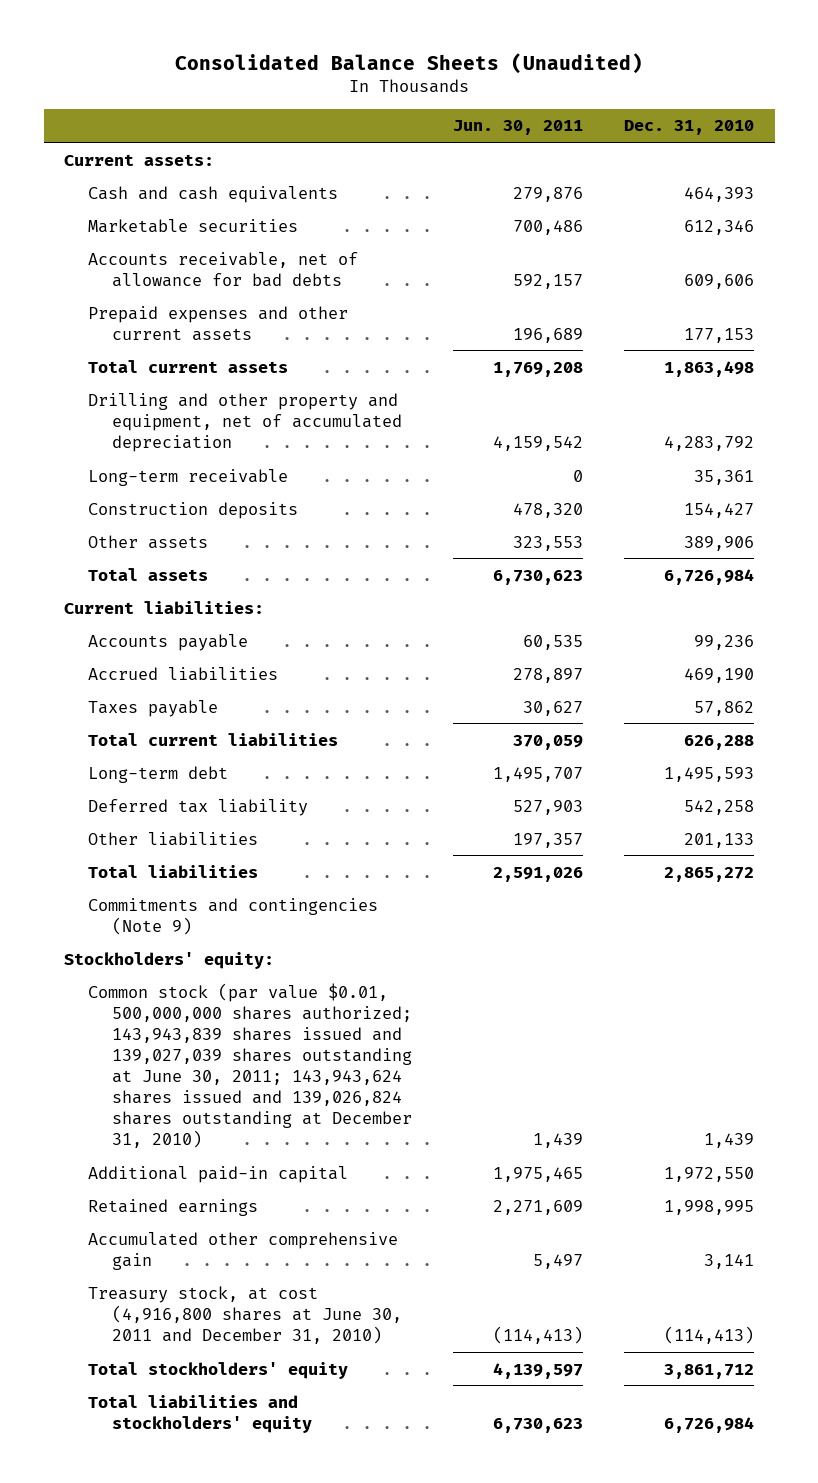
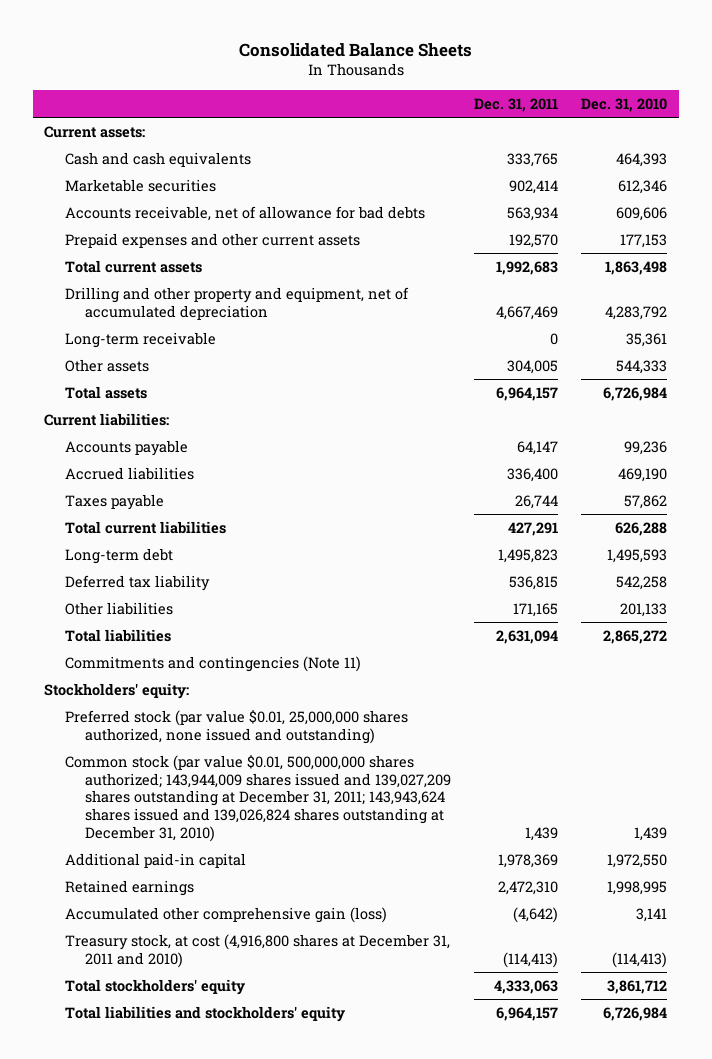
- Consolidated Balance Sheets (Unaudited)
+ Consolidated Balance Sheets
- | Jun. 30, 2011 | Dec. 31, 2010
+ | Dec. 31, 2011 | Dec. 31, 2010
- Construction deposits | 478,320 | 154,427
- Other assets | 323,553 | 389,906
+ Other assets | 304,005 | 544,333
- Commitments and contingencies (Note 9)
+ Commitments and contingencies (Note 11)
- Common stock (par value $0.01, 500,000,000 shares authorized; 143,943,839 shares issued and 139,027,039 shares outstanding at June 30, 2011; 143,943,624 shares issued and 139,026,824 shares outstanding at December 31, 2010) | 1,439 | 1,439
+ Preferred stock (par value $0.01, 25,000,000 shares authorized, none issued and outstanding)
+ Common stock (par value $0.01, 500,000,000 shares authorized; 143,944,009 shares issued and 139,027,209 shares outstanding at December 31, 2011; 143,943,624 shares issued and 139,026,824 shares outstanding at December 31, 2010) | 1,439 | 1,439
- Accumulated other comprehensive gain | 5,497 | 3,141
- Treasury stock, at cost (4,916,800 shares at June 30, 2011 and December 31, 2010) | (114,413) | (114,413)
+ Accumulated other comprehensive gain (loss) | (4,642) | 3,141
+ Treasury stock, at cost (4,916,800 shares at December 31, 2011 and 2010) | (114,413) | (114,413)

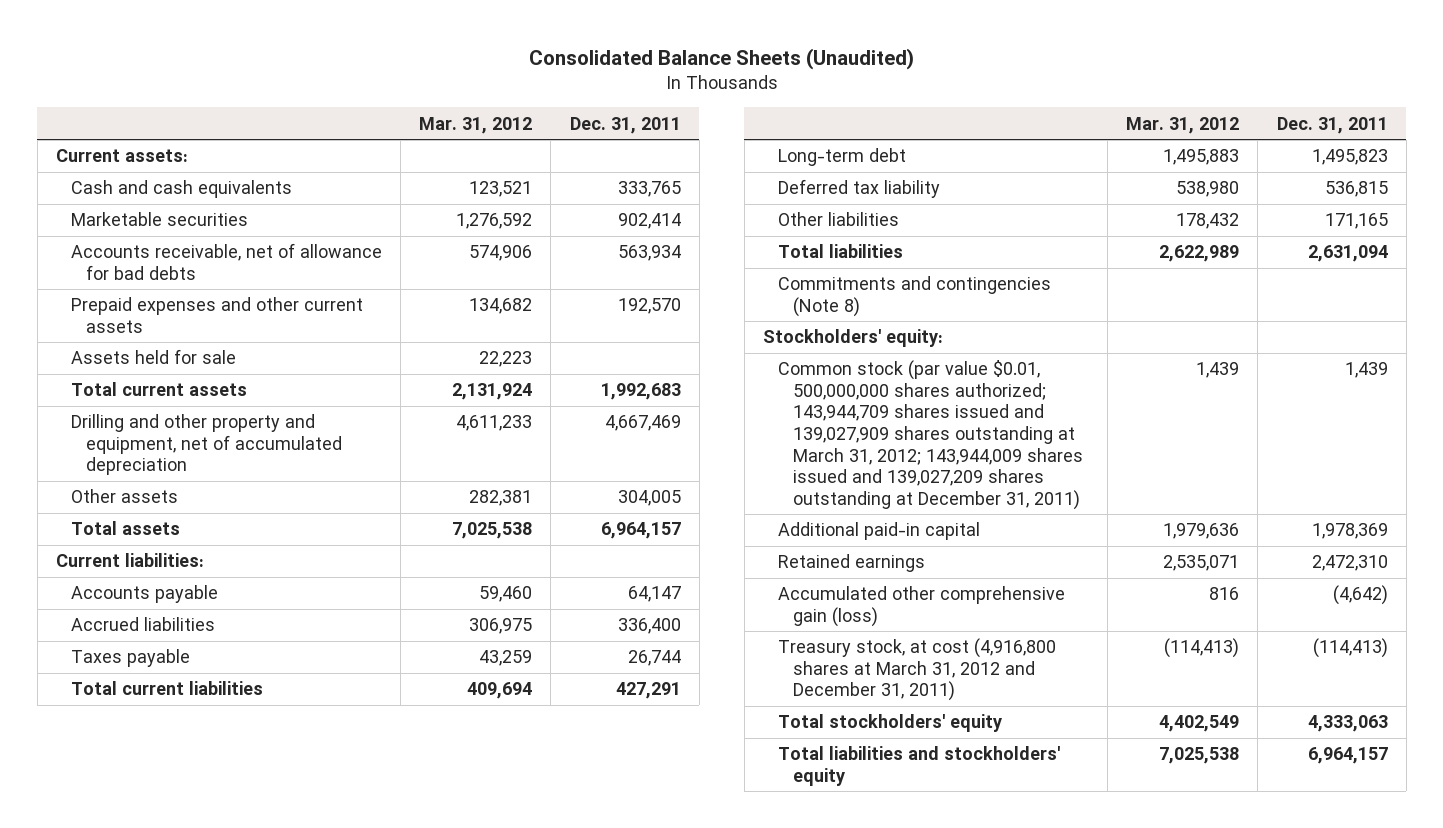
- Consolidated Balance Sheets
+ Consolidated Balance Sheets (Unaudited)
- | Dec. 31, 2011 | Dec. 31, 2010
+ | Mar. 31, 2012 | Dec. 31, 2011
+ Assets held for sale | 22,223 |
- Long-term receivable | 0 | 35,361
- Commitments and contingencies (Note 11)
+ Commitments and contingencies (Note 8)
- Preferred stock (par value $0.01, 25,000,000 shares authorized, none issued and outstanding)
- Common stock (par value $0.01, 500,000,000 shares authorized; 143,944,009 shares issued and 139,027,209 shares outstanding at December 31, 2011; 143,943,624 shares issued and 139,026,824 shares outstanding at December 31, 2010) | 1,439 | 1,439
+ Common stock (par value $0.01, 500,000,000 shares authorized; 143,944,709 shares issued and 139,027,909 shares outstanding at March 31, 2012; 143,944,009 shares issued and 139,027,209 shares outstanding at December 31, 2011) | 1,439 | 1,439
- Treasury stock, at cost (4,916,800 shares at December 31, 2011 and 2010) | (114,413) | (114,413)
+ Treasury stock, at cost (4,916,800 shares at March 31, 2012 and December 31, 2011) | (114,413) | (114,413)

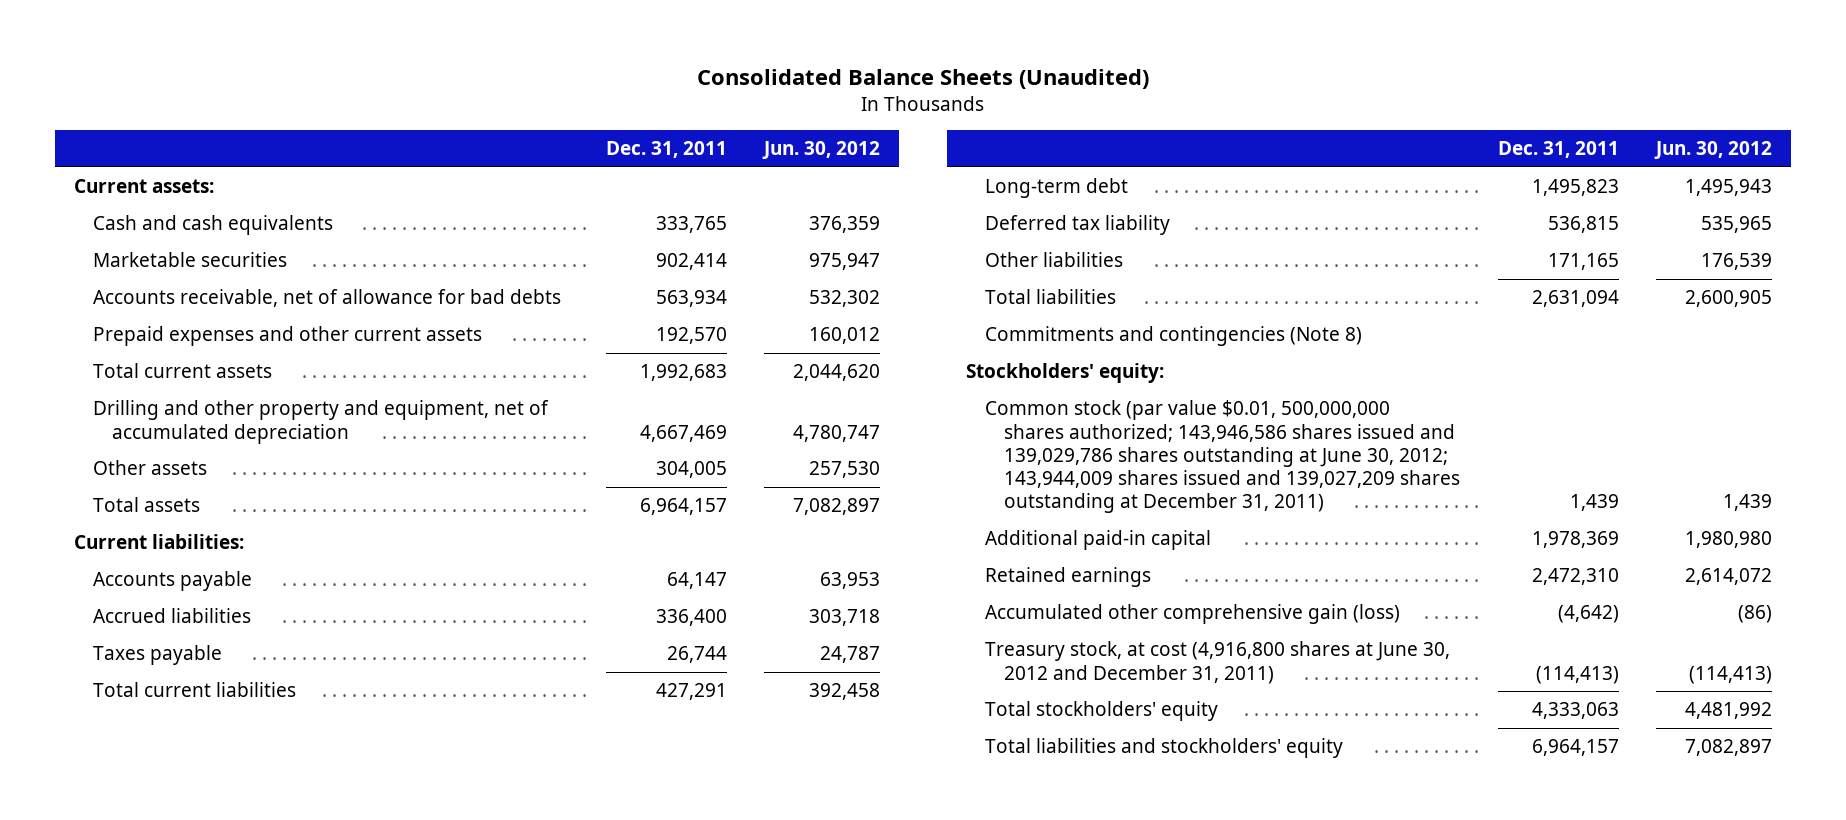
- | Mar. 31, 2012 | Dec. 31, 2011
+ | Dec. 31, 2011 | Jun. 30, 2012
- Assets held for sale | 22,223 |
- Common stock (par value $0.01, 500,000,000 shares authorized; 143,944,709 shares issued and 139,027,909 shares outstanding at March 31, 2012; 143,944,009 shares issued and 139,027,209 shares outstanding at December 31, 2011) | 1,439 | 1,439
+ Common stock (par value $0.01, 500,000,000 shares authorized; 143,946,586 shares issued and 139,029,786 shares outstanding at June 30, 2012; 143,944,009 shares issued and 139,027,209 shares outstanding at December 31, 2011) | 1,439 | 1,439
- Treasury stock, at cost (4,916,800 shares at March 31, 2012 and December 31, 2011) | (114,413) | (114,413)
+ Treasury stock, at cost (4,916,800 shares at June 30, 2012 and December 31, 2011) | (114,413) | (114,413)

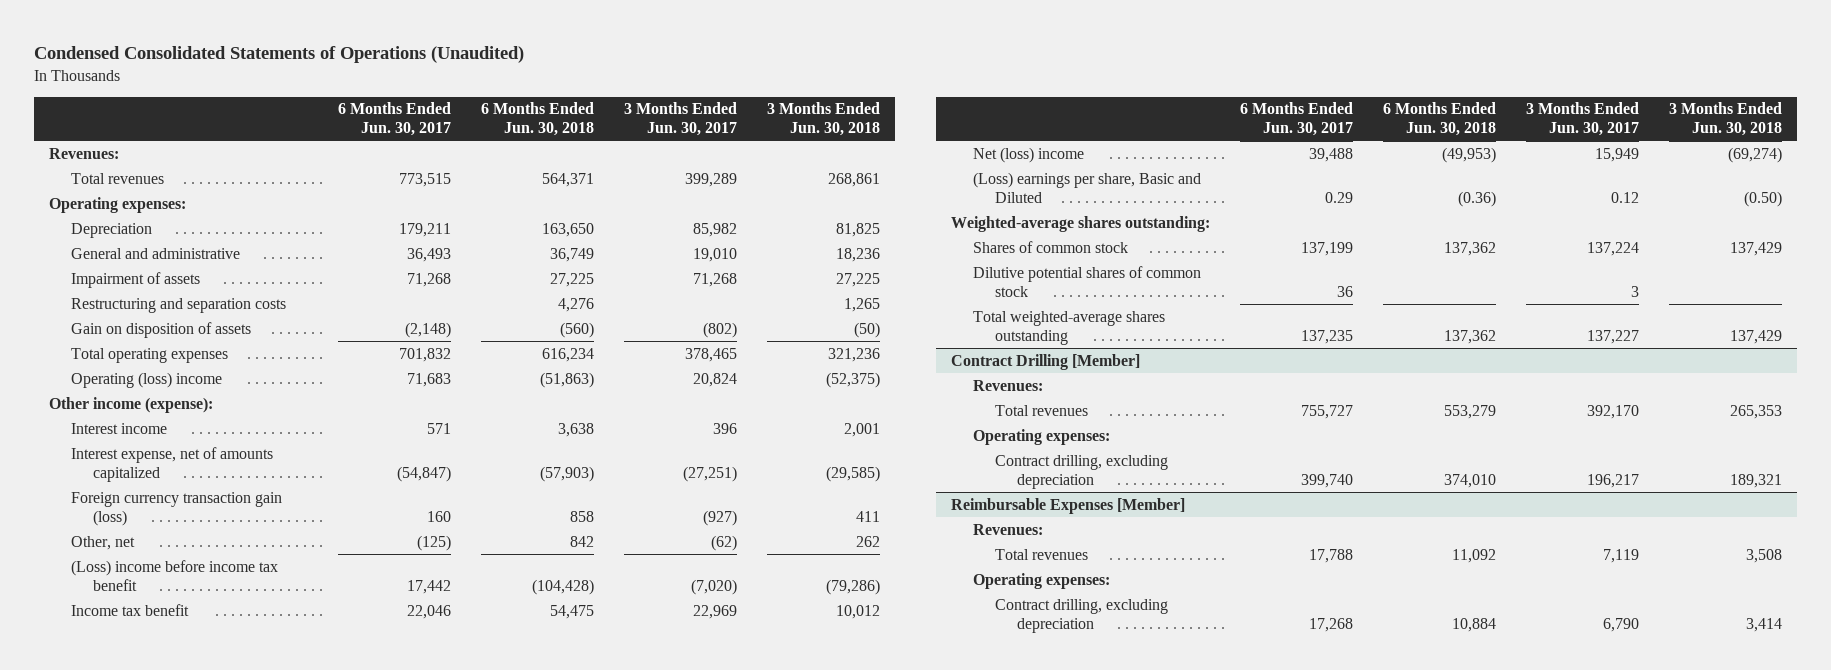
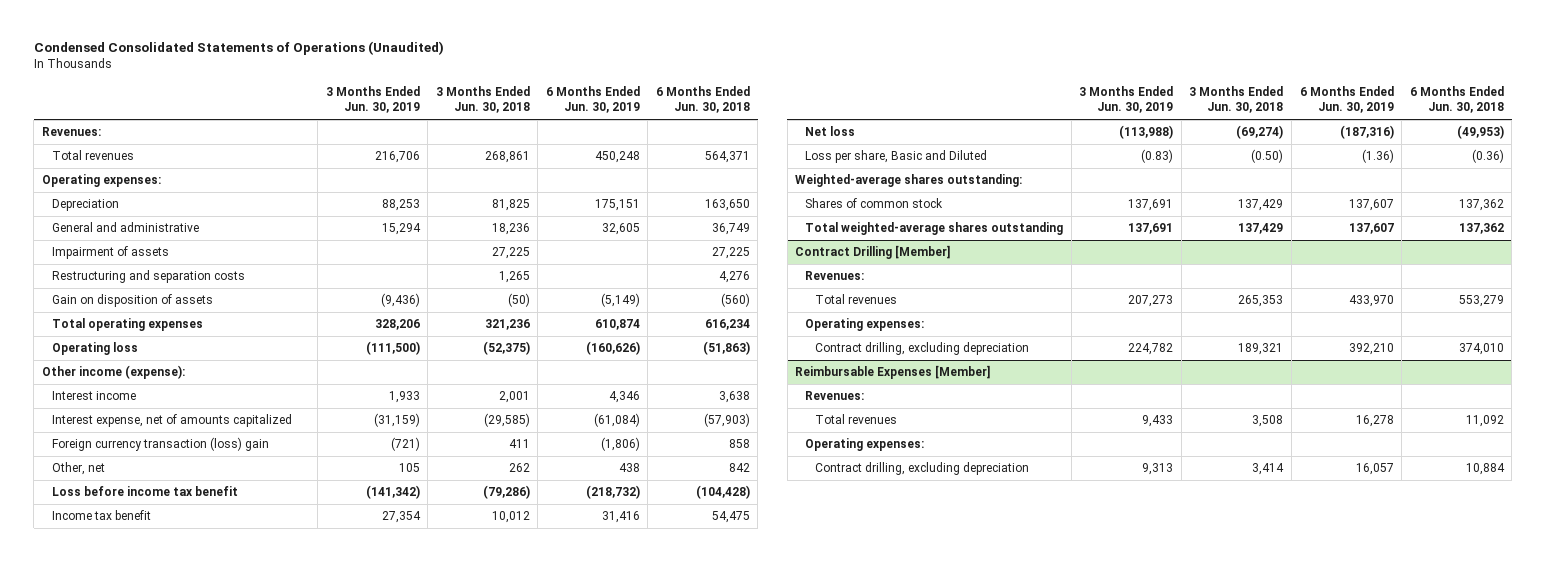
- | 6 Months Ended Jun. 30, 2017 | 6 Months Ended Jun. 30, 2018 | 3 Months Ended Jun. 30, 2017 | 3 Months Ended Jun. 30, 2018
+ | 3 Months Ended Jun. 30, 2019 | 3 Months Ended Jun. 30, 2018 | 6 Months Ended Jun. 30, 2019 | 6 Months Ended Jun. 30, 2018
- Operating (loss) income | 71,683 | (51,863) | 20,824 | (52,375)
+ Operating loss | (111,500) | (52,375) | (160,626) | (51,863)
- Foreign currency transaction gain (loss) | 160 | 858 | (927) | 411
+ Foreign currency transaction (loss) gain | (721) | 411 | (1,806) | 858
- (Loss) income before income tax benefit | 17,442 | (104,428) | (7,020) | (79,286)
+ Loss before income tax benefit | (141,342) | (79,286) | (218,732) | (104,428)
- Net (loss) income | 39,488 | (49,953) | 15,949 | (69,274)
- (Loss) earnings per share, Basic and Diluted | 0.29 | (0.36) | 0.12 | (0.50)
+ Net loss | (113,988) | (69,274) | (187,316) | (49,953)
+ Loss per share, Basic and Diluted | (0.83) | (0.50) | (1.36) | (0.36)
- Dilutive potential shares of common stock | 36 | | 3 |

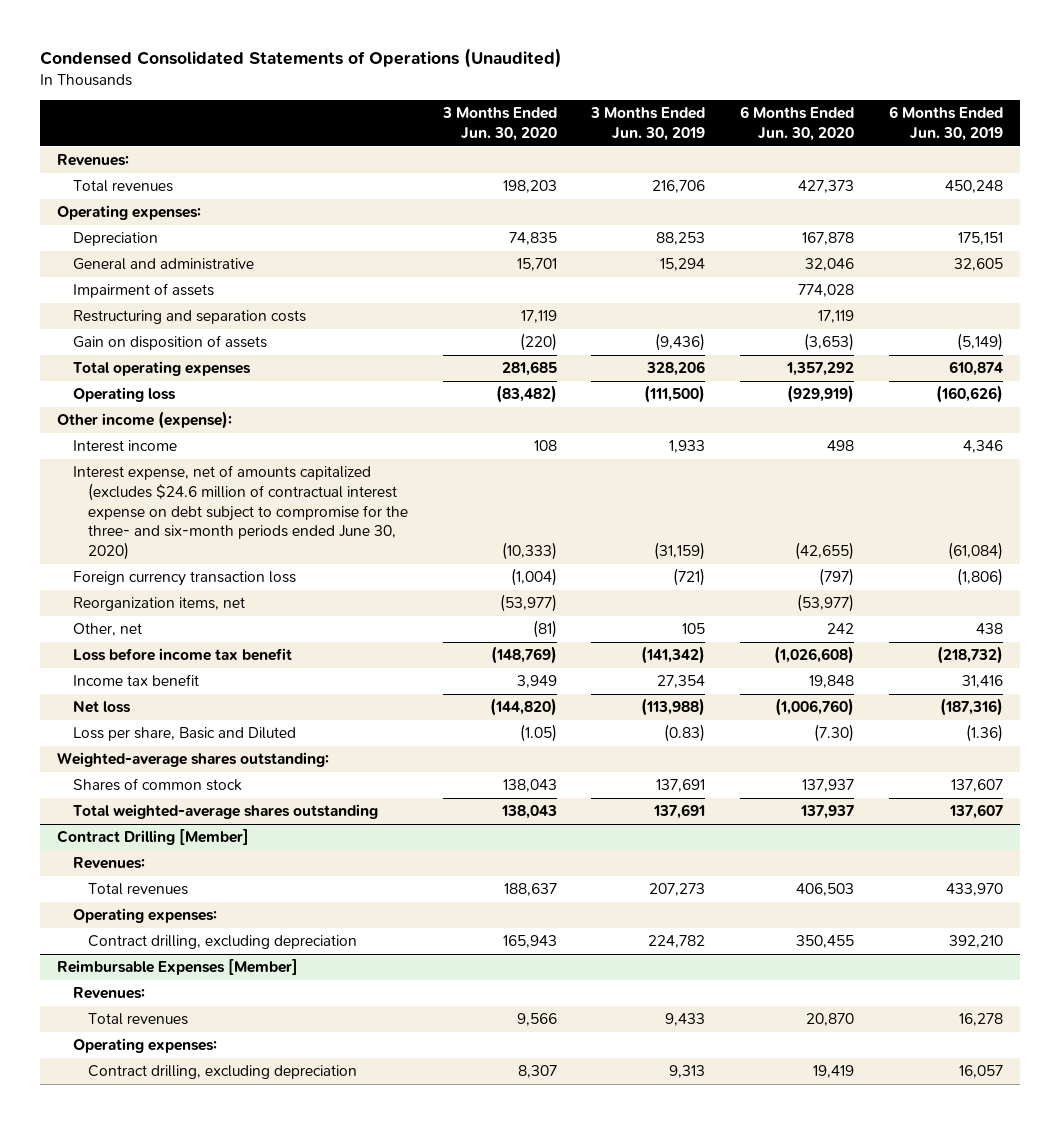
- | 3 Months Ended Jun. 30, 2019 | 3 Months Ended Jun. 30, 2018 | 6 Months Ended Jun. 30, 2019 | 6 Months Ended Jun. 30, 2018
+ | 3 Months Ended Jun. 30, 2020 | 3 Months Ended Jun. 30, 2019 | 6 Months Ended Jun. 30, 2020 | 6 Months Ended Jun. 30, 2019
- Interest expense, net of amounts capitalized | (31,159) | (29,585) | (61,084) | (57,903)
- Foreign currency transaction (loss) gain | (721) | 411 | (1,806) | 858
+ Interest expense, net of amounts capitalized (excludes $24.6 million of contractual interest expense on debt subject to compromise for the three- and six-month periods ended June 30, 2020) | (10,333) | (31,159) | (42,655) | (61,084)
+ Foreign currency transaction loss | (1,004) | (721) | (797) | (1,806)
+ Reorganization items, net | (53,977) | | (53,977) |

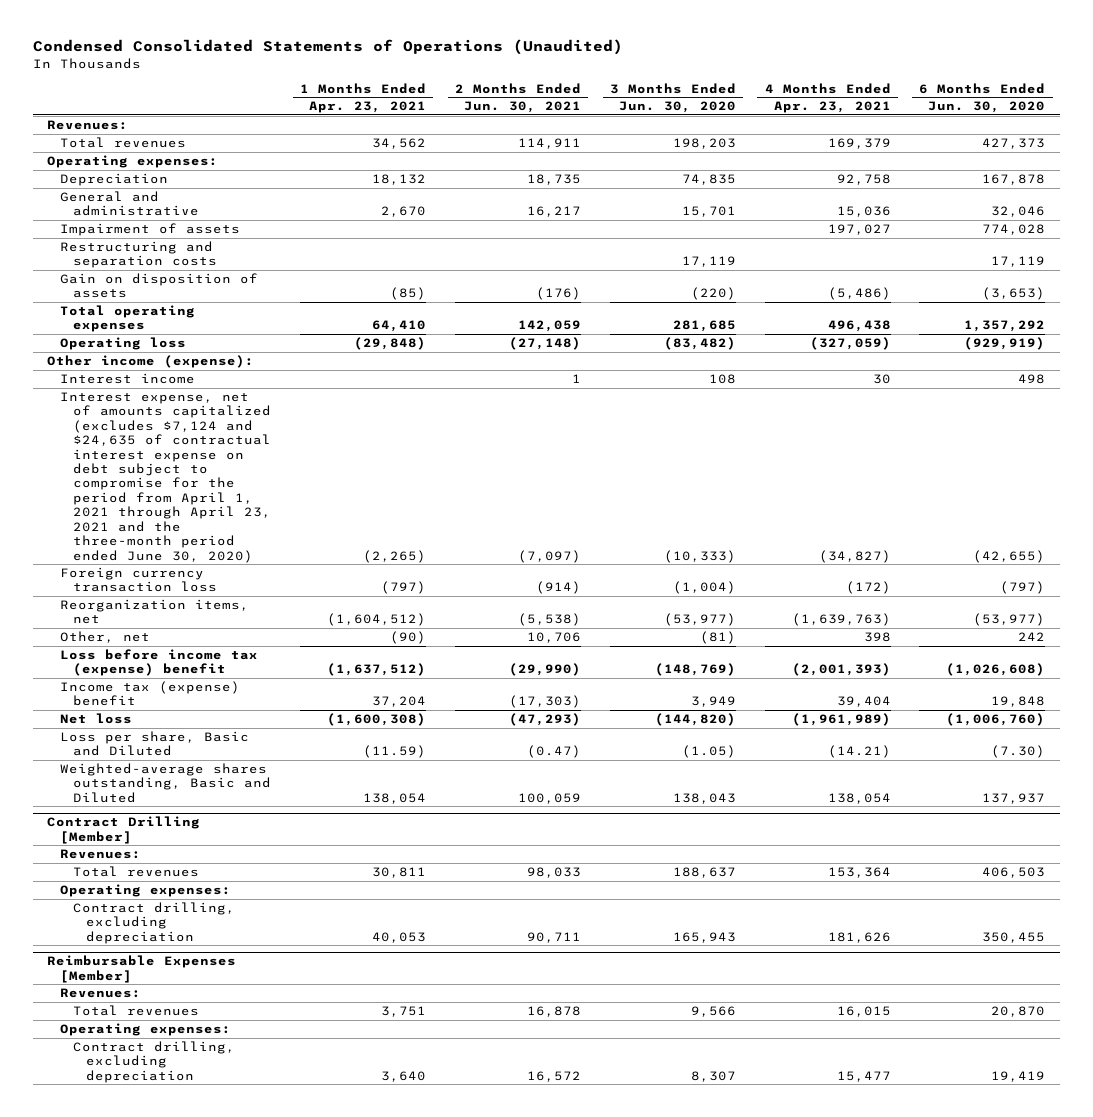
- | 3 Months Ended Jun. 30, 2020 | 3 Months Ended Jun. 30, 2019 | 6 Months Ended Jun. 30, 2020 | 6 Months Ended Jun. 30, 2019
+ | 1 Months Ended Apr. 23, 2021 | 2 Months Ended Jun. 30, 2021 | 3 Months Ended Jun. 30, 2020 | 4 Months Ended Apr. 23, 2021 | 6 Months Ended Jun. 30, 2020
- Interest expense, net of amounts capitalized (excludes $24.6 million of contractual interest expense on debt subject to compromise for the three- and six-month periods ended June 30, 2020) | (10,333) | (31,159) | (42,655) | (61,084)
+ Interest expense, net of amounts capitalized (excludes $7,124 and $24,635 of contractual interest expense on debt subject to compromise for the period from April 1, 2021 through April 23, 2021 and the three-month period ended June 30, 2020) | (2,265) | (7,097) | (10,333) | (34,827) | (42,655)
- Loss before income tax benefit | (148,769) | (141,342) | (1,026,608) | (218,732)
- Income tax benefit | 3,949 | 27,354 | 19,848 | 31,416
+ Loss before income tax (expense) benefit | (1,637,512) | (29,990) | (148,769) | (2,001,393) | (1,026,608)
+ Income tax (expense) benefit | 37,204 | (17,303) | 3,949 | 39,404 | 19,848
- Weighted-average shares outstanding:
- Shares of common stock | 138,043 | 137,691 | 137,937 | 137,607
- Total weighted-average shares outstanding | 138,043 | 137,691 | 137,937 | 137,607
+ Weighted-average shares outstanding, Basic and Diluted | 138,054 | 100,059 | 138,043 | 138,054 | 137,937

